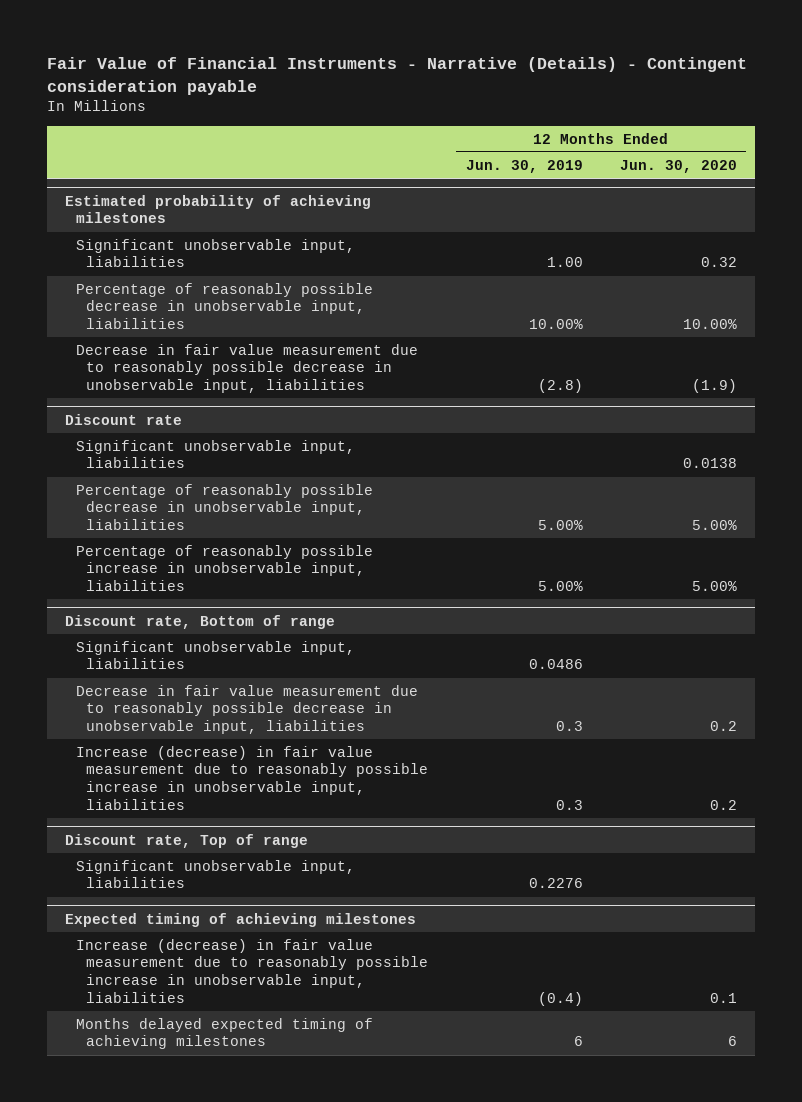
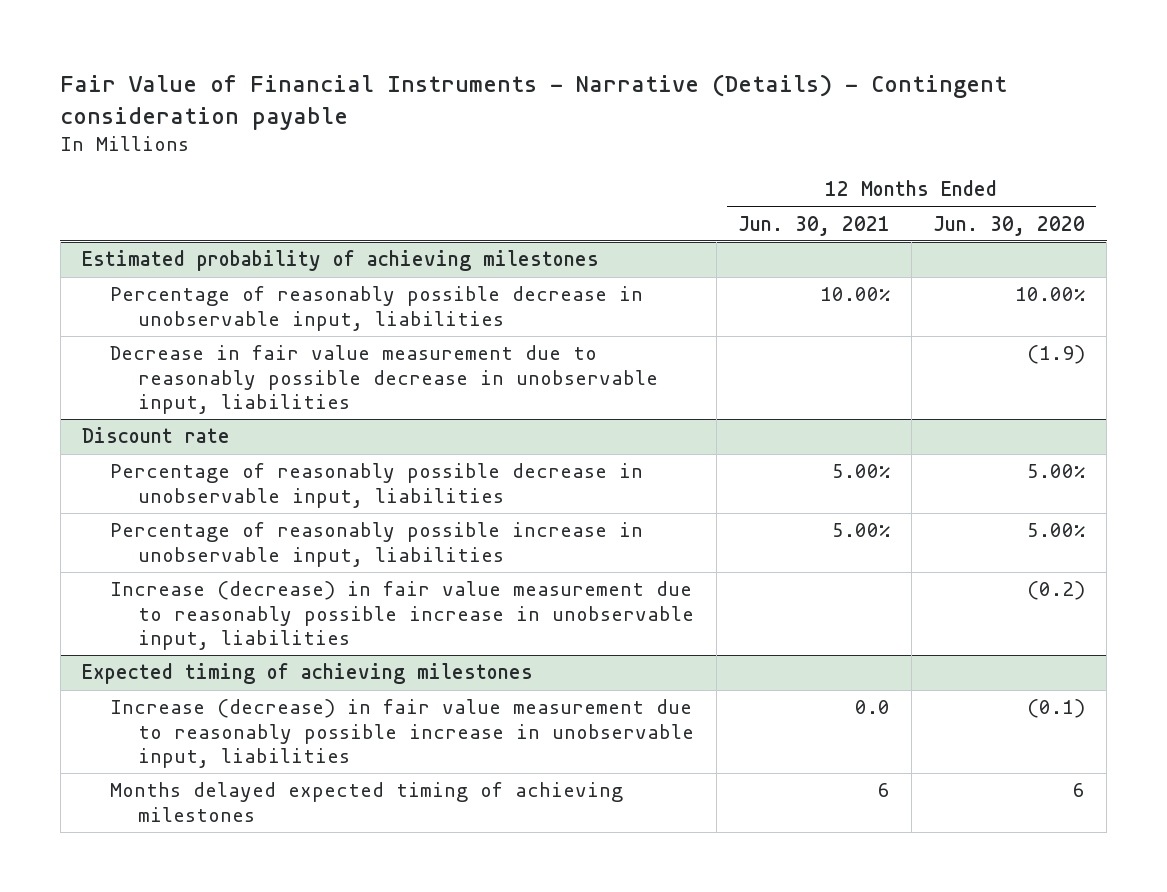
- | 12 Months Ended Jun. 30, 2019 | 12 Months Ended Jun. 30, 2020
+ | 12 Months Ended Jun. 30, 2021 | 12 Months Ended Jun. 30, 2020
@ Estimated probability of achieving milestones
- Significant unobservable input, liabilities | 1.00 | 0.32
@ Discount rate
- Significant unobservable input, liabilities | | 0.0138
- Discount rate, Bottom of range
- Significant unobservable input, liabilities | 0.0486 |
- Decrease in fair value measurement due to reasonably possible decrease in unobservable input, liabilities | 0.3 | 0.2
- Increase (decrease) in fair value measurement due to reasonably possible increase in unobservable input, liabilities | 0.3 | 0.2
- Discount rate, Top of range
- Significant unobservable input, liabilities | 0.2276 |
@ Discount rate
+ Increase (decrease) in fair value measurement due to reasonably possible increase in unobservable input, liabilities | | (0.2)
@ Expected timing of achieving milestones
- Increase (decrease) in fair value measurement due to reasonably possible increase in unobservable input, liabilities | (0.4) | 0.1
+ Increase (decrease) in fair value measurement due to reasonably possible increase in unobservable input, liabilities | 0.0 | (0.1)

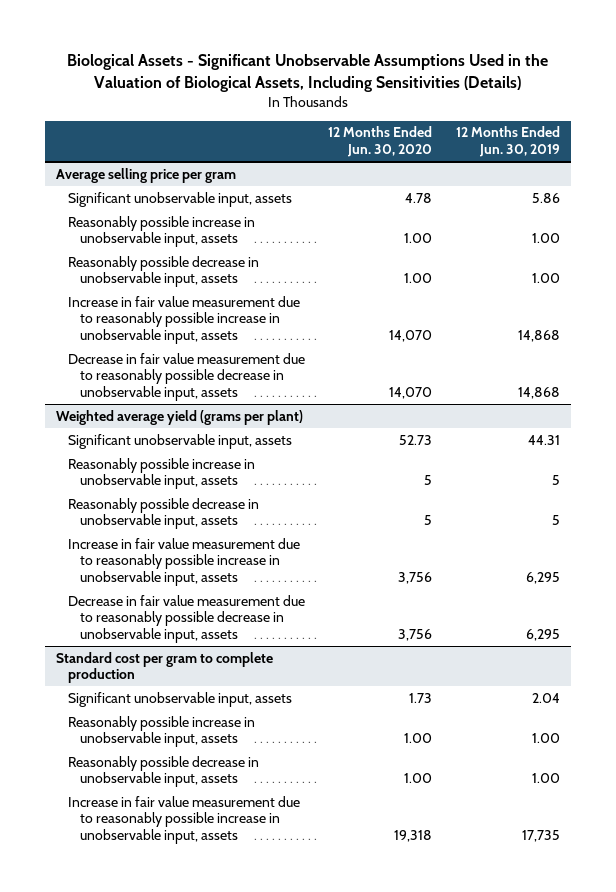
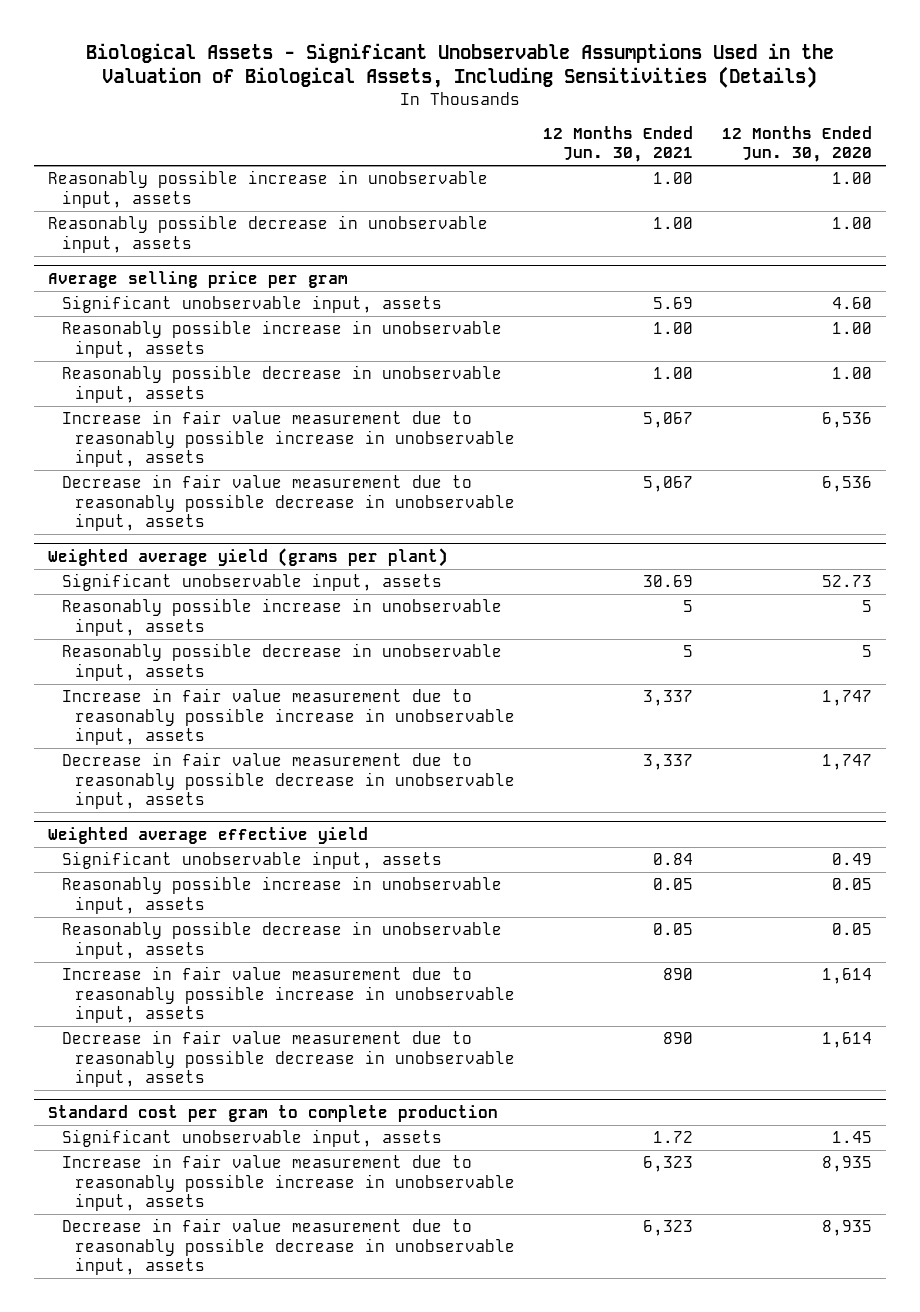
- | 12 Months Ended Jun. 30, 2020 | 12 Months Ended Jun. 30, 2019
+ | 12 Months Ended Jun. 30, 2021 | 12 Months Ended Jun. 30, 2020
+ Reasonably possible increase in unobservable input, assets | 1.00 | 1.00
+ Reasonably possible decrease in unobservable input, assets | 1.00 | 1.00
@ Average selling price per gram
- Significant unobservable input, assets | 4.78 | 5.86
+ Significant unobservable input, assets | 5.69 | 4.60
- Increase in fair value measurement due to reasonably possible increase in unobservable input, assets | 14,070 | 14,868
- Decrease in fair value measurement due to reasonably possible decrease in unobservable input, assets | 14,070 | 14,868
+ Increase in fair value measurement due to reasonably possible increase in unobservable input, assets | 5,067 | 6,536
+ Decrease in fair value measurement due to reasonably possible decrease in unobservable input, assets | 5,067 | 6,536
@ Weighted average yield (grams per plant)
- Increase in fair value measurement due to reasonably possible increase in unobservable input, assets | 3,756 | 6,295
- Decrease in fair value measurement due to reasonably possible decrease in unobservable input, assets | 3,756 | 6,295
+ Increase in fair value measurement due to reasonably possible increase in unobservable input, assets | 3,337 | 1,747
+ Decrease in fair value measurement due to reasonably possible decrease in unobservable input, assets | 3,337 | 1,747
+ Weighted average effective yield
+ Significant unobservable input, assets | 0.84 | 0.49
+ Reasonably possible increase in unobservable input, assets | 0.05 | 0.05
+ Reasonably possible decrease in unobservable input, assets | 0.05 | 0.05
+ Increase in fair value measurement due to reasonably possible increase in unobservable input, assets | 890 | 1,614
+ Decrease in fair value measurement due to reasonably possible decrease in unobservable input, assets | 890 | 1,614
@ Standard cost per gram to complete production
- Significant unobservable input, assets | 1.73 | 2.04
- Reasonably possible increase in unobservable input, assets | 1.00 | 1.00
- Reasonably possible decrease in unobservable input, assets | 1.00 | 1.00
- Increase in fair value measurement due to reasonably possible increase in unobservable input, assets | 19,318 | 17,735
+ Significant unobservable input, assets | 1.72 | 1.45
+ Increase in fair value measurement due to reasonably possible increase in unobservable input, assets | 6,323 | 8,935
+ Decrease in fair value measurement due to reasonably possible decrease in unobservable input, assets | 6,323 | 8,935

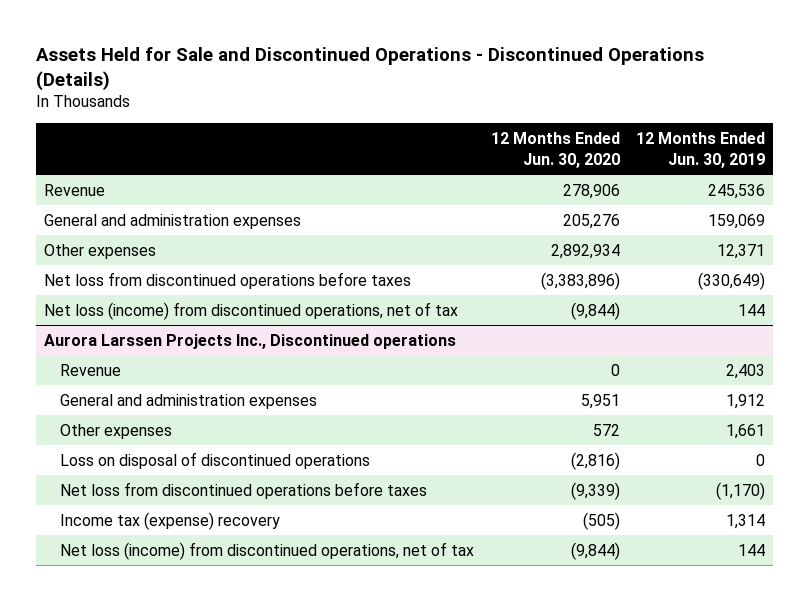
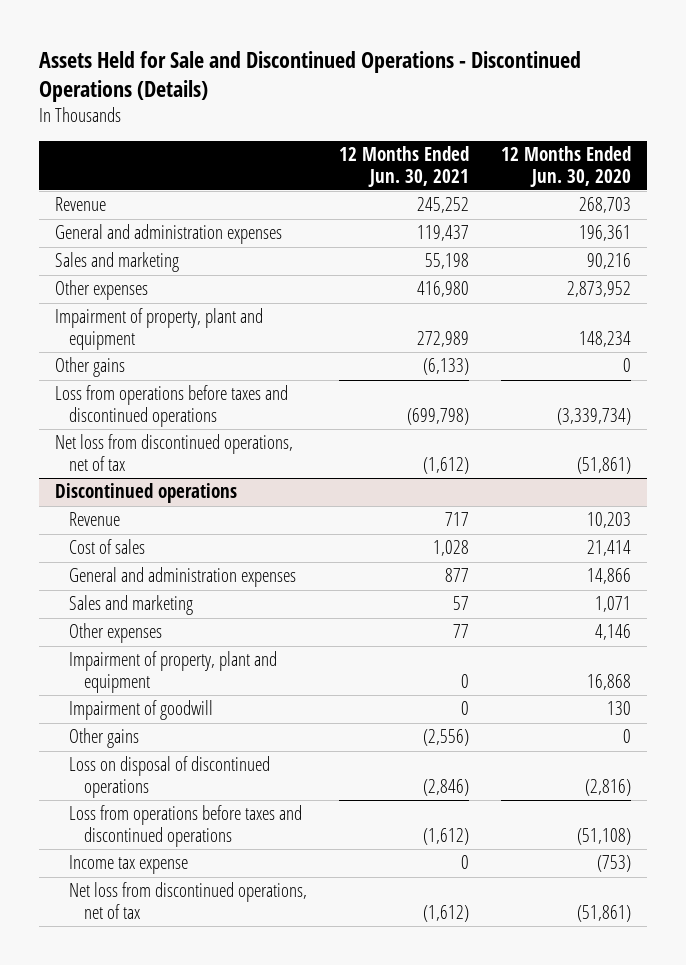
- | 12 Months Ended Jun. 30, 2020 | 12 Months Ended Jun. 30, 2019
+ | 12 Months Ended Jun. 30, 2021 | 12 Months Ended Jun. 30, 2020
- Revenue | 278,906 | 245,536
- General and administration expenses | 205,276 | 159,069
- Other expenses | 2,892,934 | 12,371
- Net loss from discontinued operations before taxes | (3,383,896) | (330,649)
- Net loss (income) from discontinued operations, net of tax | (9,844) | 144
- Aurora Larssen Projects Inc., Discontinued operations
- Revenue | 0 | 2,403
- General and administration expenses | 5,951 | 1,912
- Other expenses | 572 | 1,661
+ Revenue | 245,252 | 268,703
+ General and administration expenses | 119,437 | 196,361
+ Sales and marketing | 55,198 | 90,216
+ Other expenses | 416,980 | 2,873,952
+ Impairment of property, plant and equipment | 272,989 | 148,234
+ Other gains | (6,133) | 0
+ Loss from operations before taxes and discontinued operations | (699,798) | (3,339,734)
+ Net loss from discontinued operations, net of tax | (1,612) | (51,861)
+ Discontinued operations
+ Revenue | 717 | 10,203
+ Cost of sales | 1,028 | 21,414
+ General and administration expenses | 877 | 14,866
+ Sales and marketing | 57 | 1,071
+ Other expenses | 77 | 4,146
+ Impairment of property, plant and equipment | 0 | 16,868
+ Impairment of goodwill | 0 | 130
+ Other gains | (2,556) | 0
- Net loss from discontinued operations before taxes | (9,339) | (1,170)
- Income tax (expense) recovery | (505) | 1,314
- Net loss (income) from discontinued operations, net of tax | (9,844) | 144
+ Loss from operations before taxes and discontinued operations | (1,612) | (51,108)
+ Income tax expense | 0 | (753)
+ Net loss from discontinued operations, net of tax | (1,612) | (51,861)

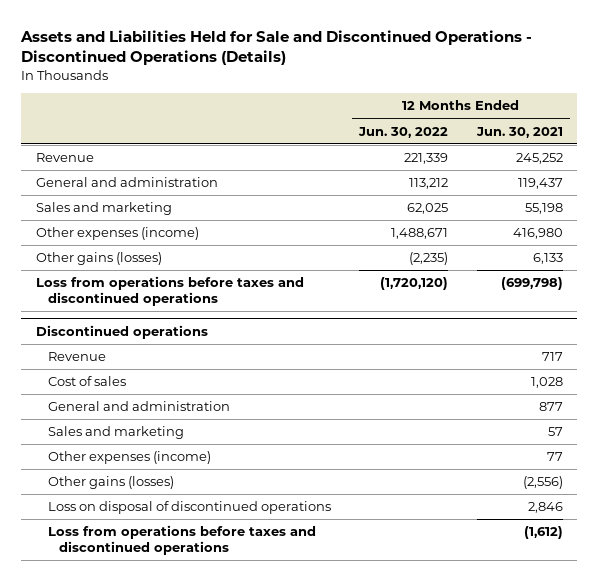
- Assets Held for Sale and Discontinued Operations - Discontinued Operations (Details)
+ Assets and Liabilities Held for Sale and Discontinued Operations - Discontinued Operations (Details)
- | 12 Months Ended Jun. 30, 2021 | 12 Months Ended Jun. 30, 2020
+ | 12 Months Ended Jun. 30, 2022 | 12 Months Ended Jun. 30, 2021
- General and administration expenses | 119,437 | 196,361
+ General and administration | 113,212 | 119,437
- Other expenses | 416,980 | 2,873,952
- Impairment of property, plant and equipment | 272,989 | 148,234
- Other gains | (6,133) | 0
+ Other expenses (income) | 1,488,671 | 416,980
+ Other gains (losses) | (2,235) | 6,133
- Net loss from discontinued operations, net of tax | (1,612) | (51,861)
@ Discontinued operations
- General and administration expenses | 877 | 14,866
+ General and administration | | 877
- Other expenses | 77 | 4,146
- Impairment of property, plant and equipment | 0 | 16,868
- Impairment of goodwill | 0 | 130
- Other gains | (2,556) | 0
- Loss on disposal of discontinued operations | (2,846) | (2,816)
+ Other expenses (income) | | 77
+ Other gains (losses) | | (2,556)
+ Loss on disposal of discontinued operations | | 2,846
- Income tax expense | 0 | (753)
- Net loss from discontinued operations, net of tax | (1,612) | (51,861)

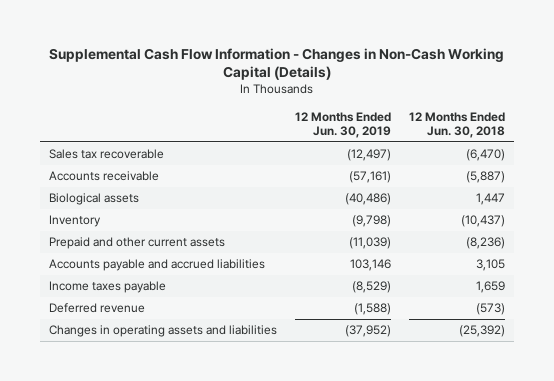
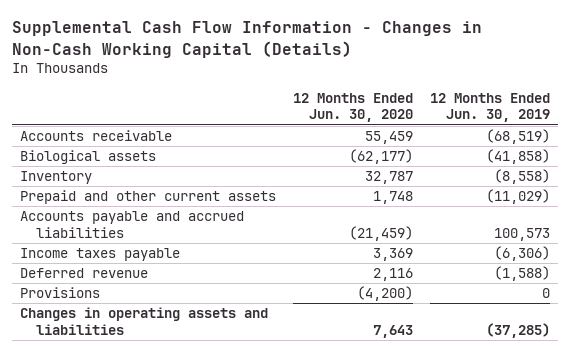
- | 12 Months Ended Jun. 30, 2019 | 12 Months Ended Jun. 30, 2018
+ | 12 Months Ended Jun. 30, 2020 | 12 Months Ended Jun. 30, 2019
- Sales tax recoverable | (12,497) | (6,470)
- Accounts receivable | (57,161) | (5,887)
- Biological assets | (40,486) | 1,447
- Inventory | (9,798) | (10,437)
- Prepaid and other current assets | (11,039) | (8,236)
- Accounts payable and accrued liabilities | 103,146 | 3,105
- Income taxes payable | (8,529) | 1,659
+ Accounts receivable | 55,459 | (68,519)
+ Biological assets | (62,177) | (41,858)
+ Inventory | 32,787 | (8,558)
+ Prepaid and other current assets | 1,748 | (11,029)
+ Accounts payable and accrued liabilities | (21,459) | 100,573
+ Income taxes payable | 3,369 | (6,306)
- Changes in operating assets and liabilities | (37,952) | (25,392)
+ Provisions | (4,200) | 0
+ Changes in operating assets and liabilities | 7,643 | (37,285)

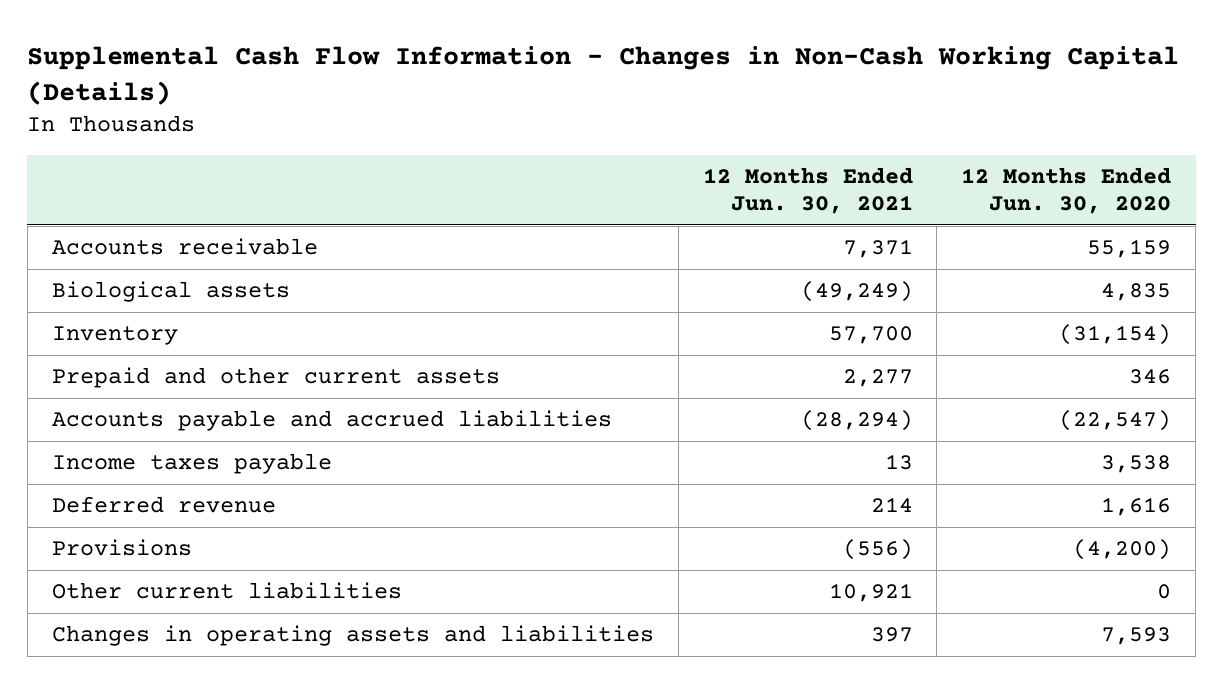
- | 12 Months Ended Jun. 30, 2020 | 12 Months Ended Jun. 30, 2019
+ | 12 Months Ended Jun. 30, 2021 | 12 Months Ended Jun. 30, 2020
- Accounts receivable | 55,459 | (68,519)
- Biological assets | (62,177) | (41,858)
- Inventory | 32,787 | (8,558)
- Prepaid and other current assets | 1,748 | (11,029)
- Accounts payable and accrued liabilities | (21,459) | 100,573
- Income taxes payable | 3,369 | (6,306)
- Deferred revenue | 2,116 | (1,588)
+ Accounts receivable | 7,371 | 55,159
+ Biological assets | (49,249) | 4,835
+ Inventory | 57,700 | (31,154)
+ Prepaid and other current assets | 2,277 | 346
+ Accounts payable and accrued liabilities | (28,294) | (22,547)
+ Income taxes payable | 13 | 3,538
+ Deferred revenue | 214 | 1,616
- Changes in operating assets and liabilities | 7,643 | (37,285)
+ Other current liabilities | 10,921 | 0
+ Changes in operating assets and liabilities | 397 | 7,593

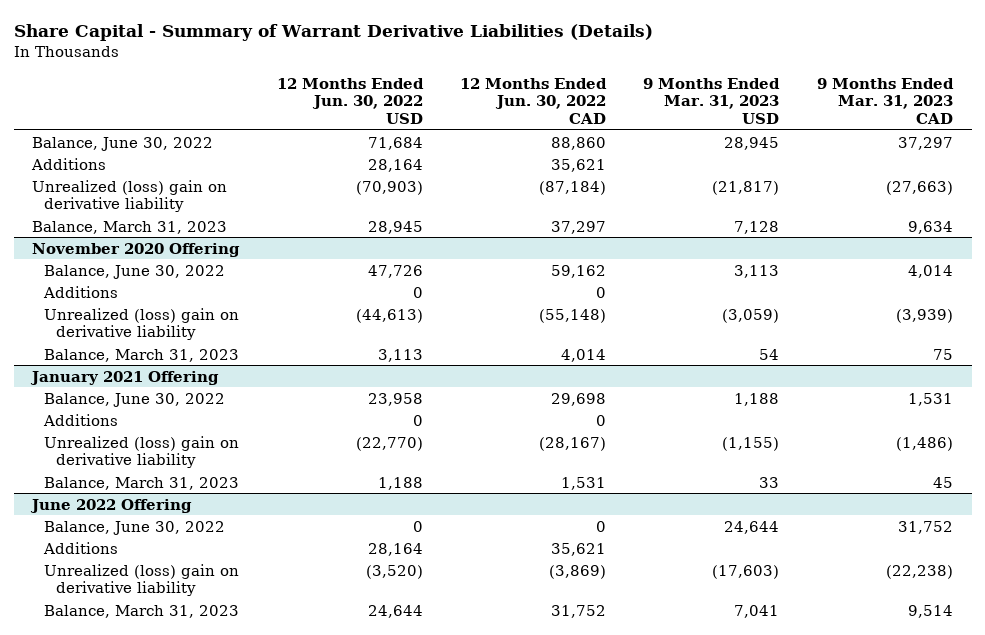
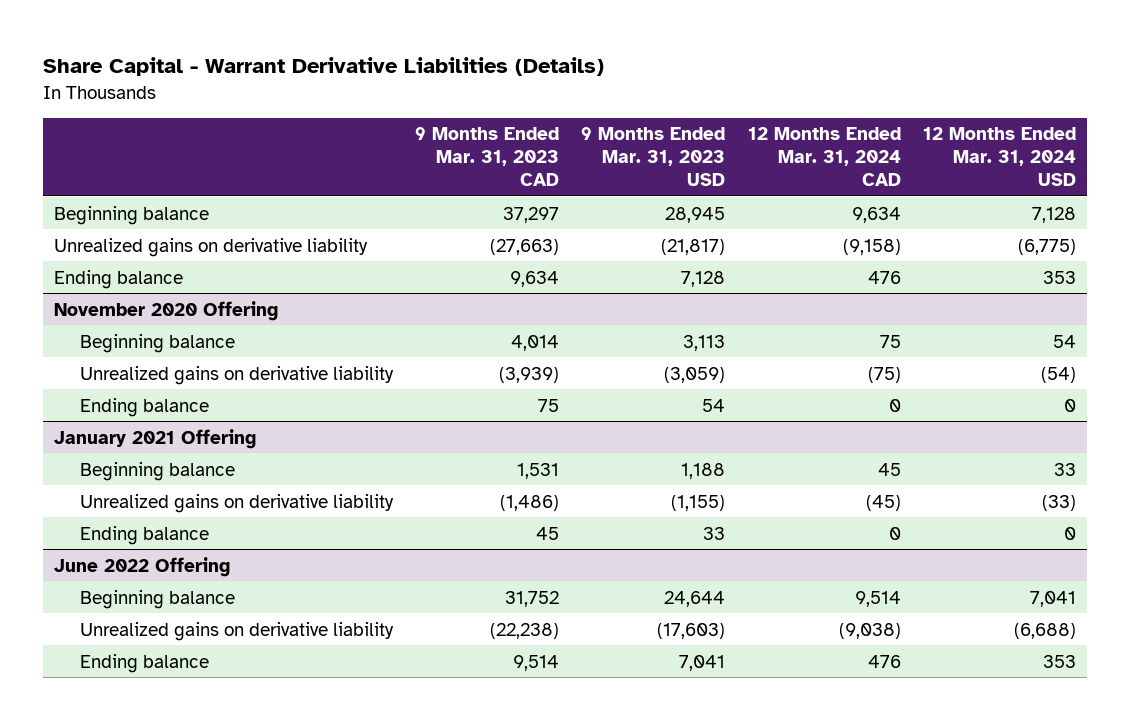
- Share Capital - Summary of Warrant Derivative Liabilities (Details)
+ Share Capital - Warrant Derivative Liabilities (Details)
- | 12 Months Ended Jun. 30, 2022 USD | 12 Months Ended Jun. 30, 2022 CAD | 9 Months Ended Mar. 31, 2023 USD | 9 Months Ended Mar. 31, 2023 CAD
+ | 9 Months Ended Mar. 31, 2023 CAD | 9 Months Ended Mar. 31, 2023 USD | 12 Months Ended Mar. 31, 2024 CAD | 12 Months Ended Mar. 31, 2024 USD
- Balance, June 30, 2022 | 71,684 | 88,860 | 28,945 | 37,297
- Additions | 28,164 | 35,621 | |
- Unrealized (loss) gain on derivative liability | (70,903) | (87,184) | (21,817) | (27,663)
- Balance, March 31, 2023 | 28,945 | 37,297 | 7,128 | 9,634
+ Beginning balance | 37,297 | 28,945 | 9,634 | 7,128
+ Unrealized gains on derivative liability | (27,663) | (21,817) | (9,158) | (6,775)
+ Ending balance | 9,634 | 7,128 | 476 | 353
@ November 2020 Offering
- Balance, June 30, 2022 | 47,726 | 59,162 | 3,113 | 4,014
- Additions | 0 | 0 | |
- Unrealized (loss) gain on derivative liability | (44,613) | (55,148) | (3,059) | (3,939)
- Balance, March 31, 2023 | 3,113 | 4,014 | 54 | 75
+ Beginning balance | 4,014 | 3,113 | 75 | 54
+ Unrealized gains on derivative liability | (3,939) | (3,059) | (75) | (54)
+ Ending balance | 75 | 54 | 0 | 0
@ January 2021 Offering
- Balance, June 30, 2022 | 23,958 | 29,698 | 1,188 | 1,531
- Additions | 0 | 0 | |
- Unrealized (loss) gain on derivative liability | (22,770) | (28,167) | (1,155) | (1,486)
- Balance, March 31, 2023 | 1,188 | 1,531 | 33 | 45
+ Beginning balance | 1,531 | 1,188 | 45 | 33
+ Unrealized gains on derivative liability | (1,486) | (1,155) | (45) | (33)
+ Ending balance | 45 | 33 | 0 | 0
@ June 2022 Offering
- Balance, June 30, 2022 | 0 | 0 | 24,644 | 31,752
- Additions | 28,164 | 35,621 | |
- Unrealized (loss) gain on derivative liability | (3,520) | (3,869) | (17,603) | (22,238)
- Balance, March 31, 2023 | 24,644 | 31,752 | 7,041 | 9,514
+ Beginning balance | 31,752 | 24,644 | 9,514 | 7,041
+ Unrealized gains on derivative liability | (22,238) | (17,603) | (9,038) | (6,688)
+ Ending balance | 9,514 | 7,041 | 476 | 353

